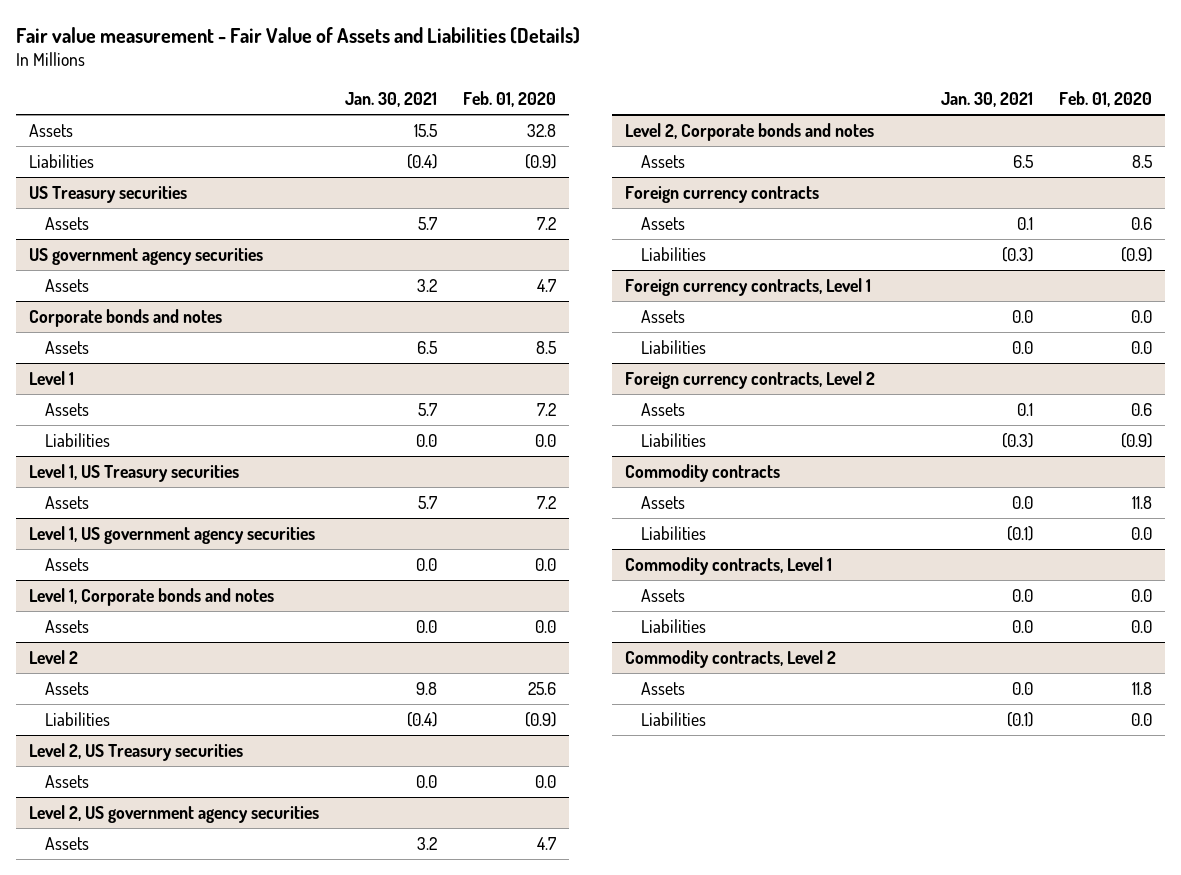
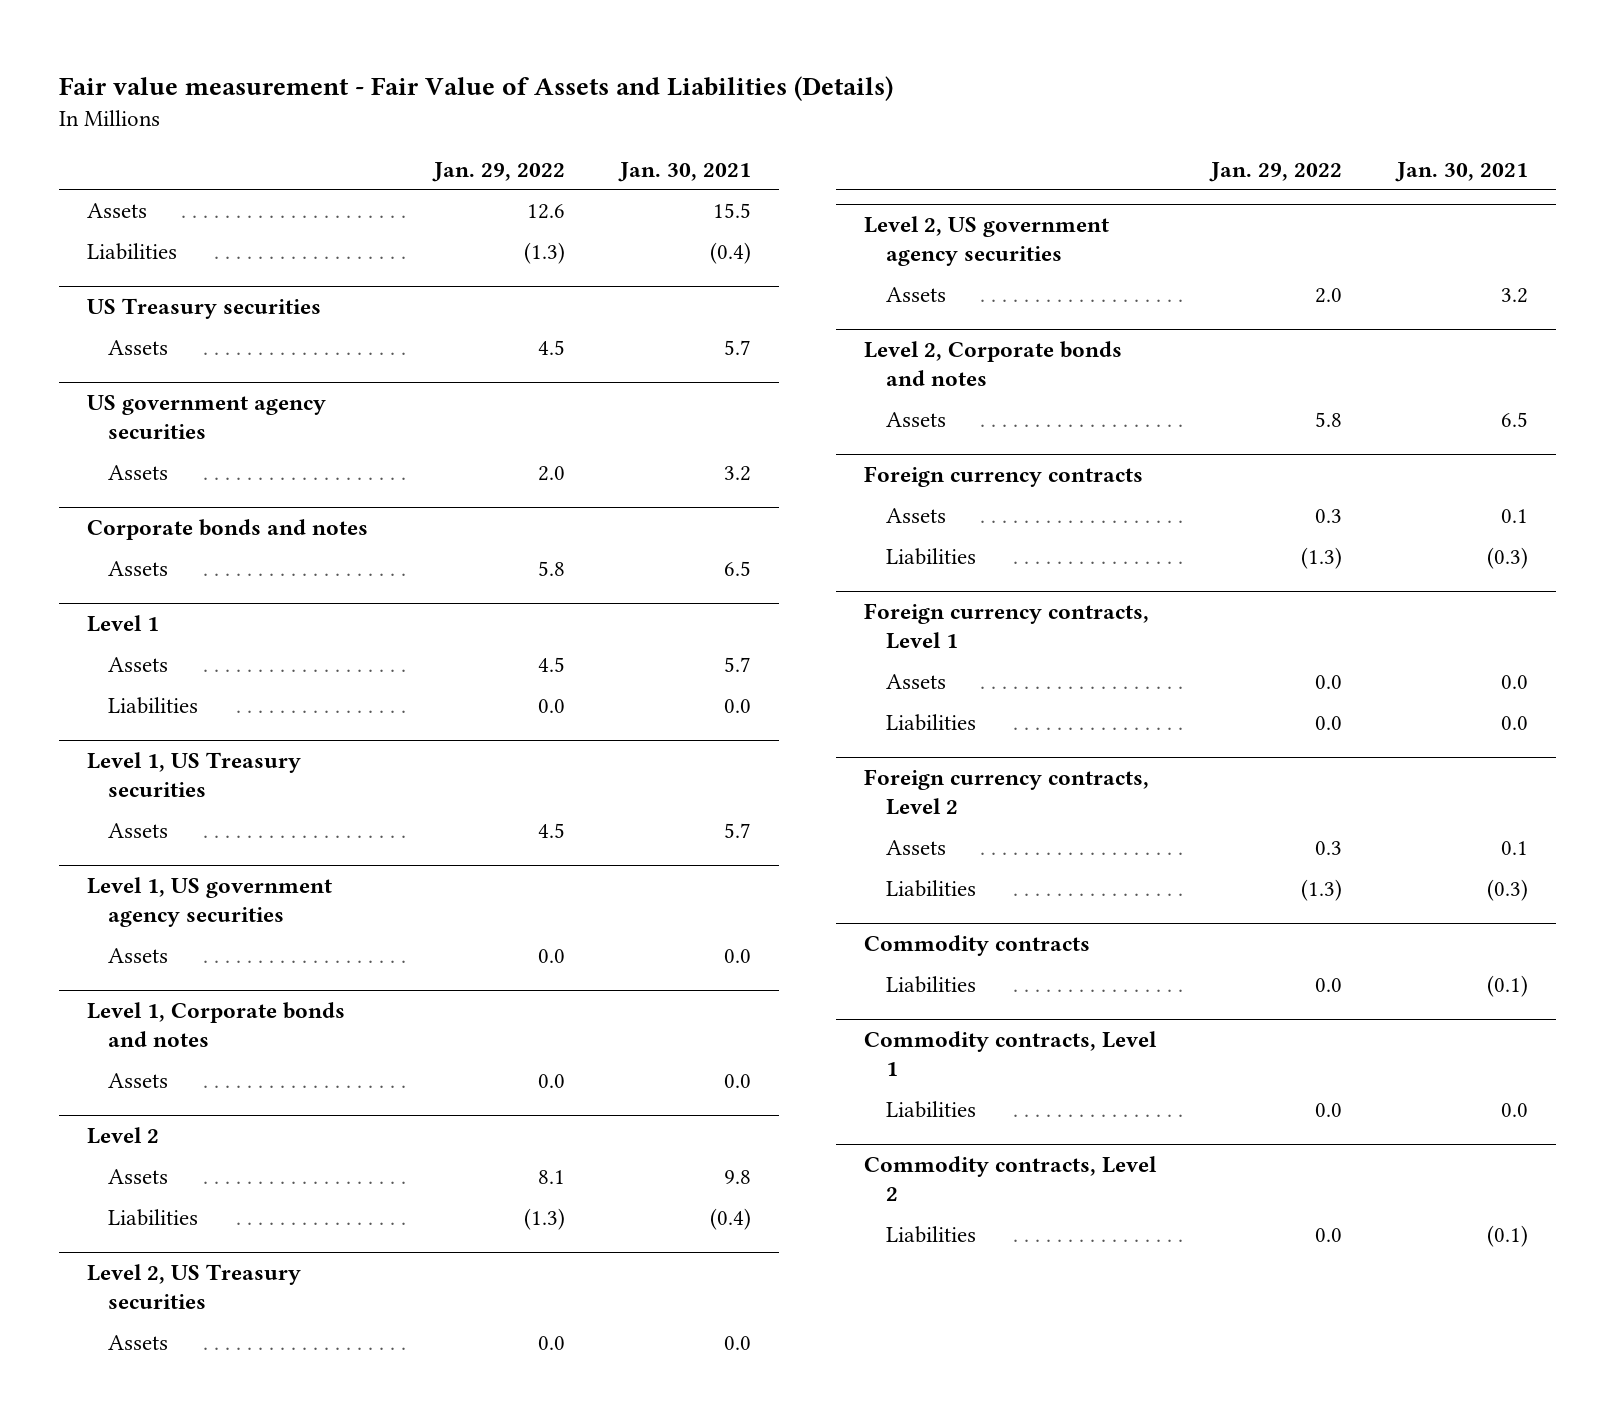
- | Jan. 30, 2021 | Feb. 01, 2020
+ | Jan. 29, 2022 | Jan. 30, 2021
@ Commodity contracts
- Assets | 0.0 | 11.8
@ Commodity contracts, Level 1
- Assets | 0.0 | 0.0
@ Commodity contracts, Level 2
- Assets | 0.0 | 11.8

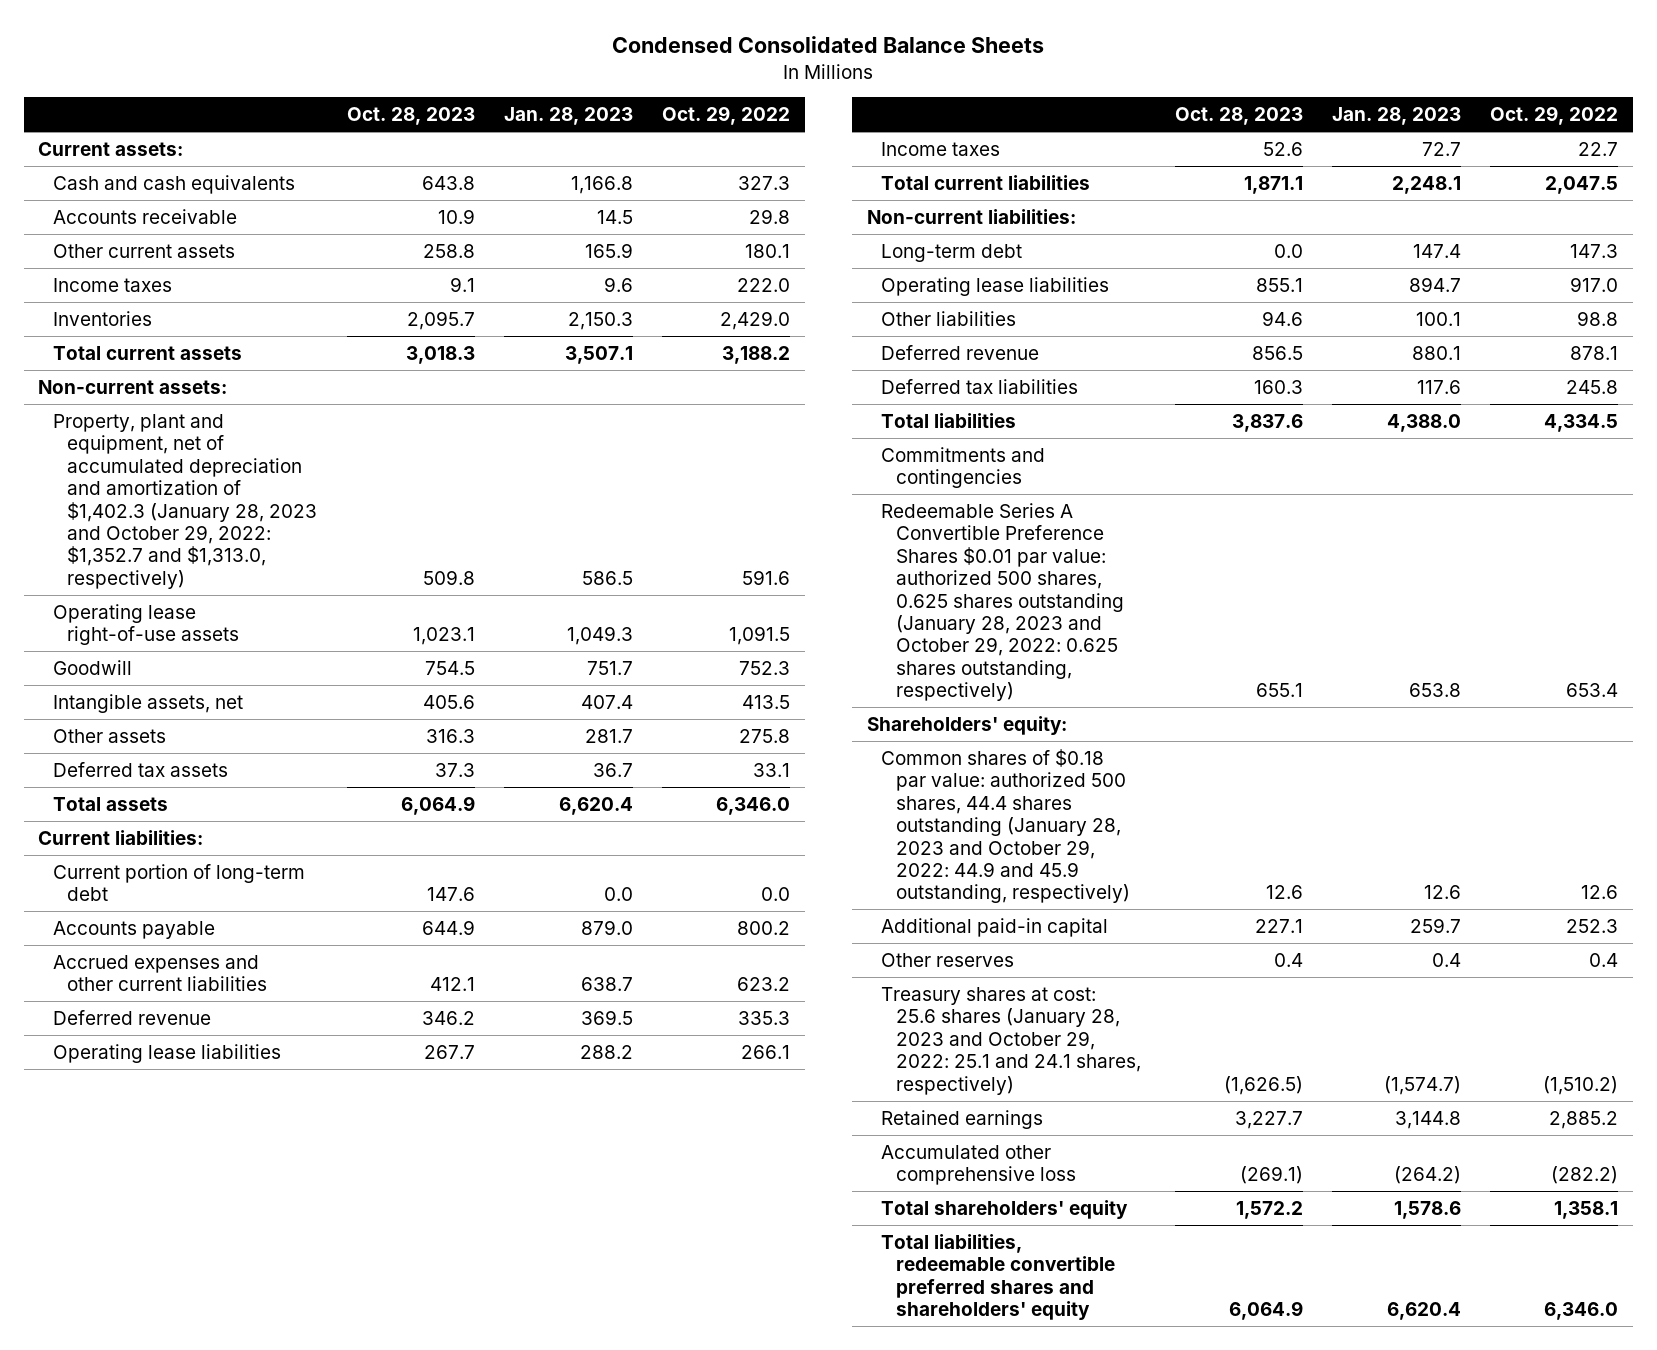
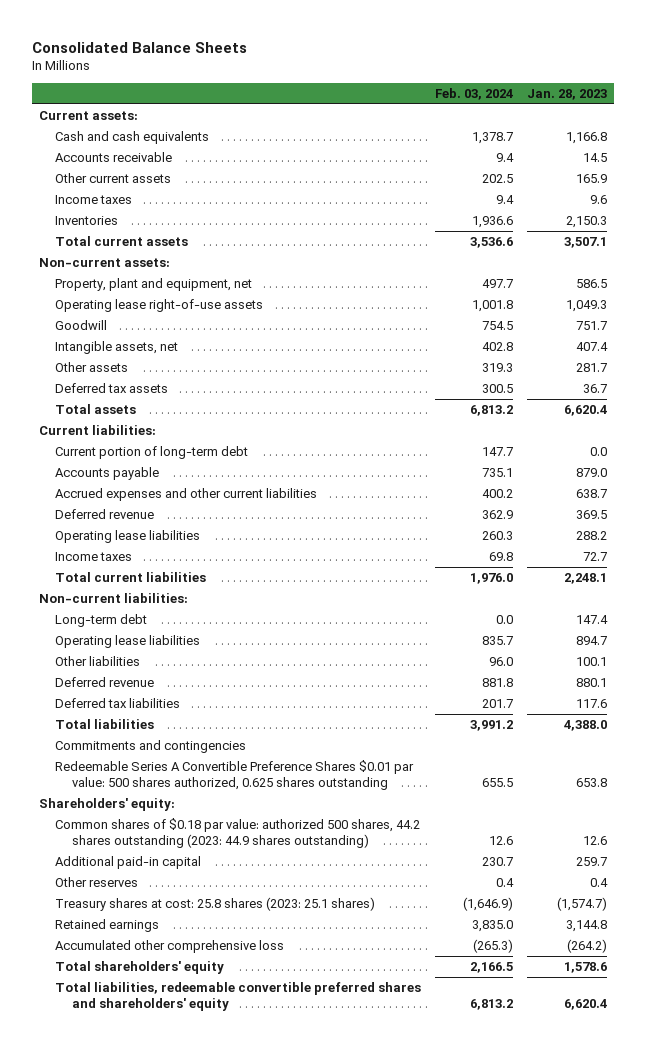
- Condensed Consolidated Balance Sheets
+ Consolidated Balance Sheets
- | Oct. 28, 2023 | Jan. 28, 2023 | Oct. 29, 2022
+ | Feb. 03, 2024 | Jan. 28, 2023
- Property, plant and equipment, net of accumulated depreciation and amortization of $1,402.3 (January 28, 2023 and October 29, 2022: $1,352.7 and $1,313.0, respectively) | 509.8 | 586.5 | 591.6
+ Property, plant and equipment, net | 497.7 | 586.5
- Redeemable Series A Convertible Preference Shares $0.01 par value: authorized 500 shares, 0.625 shares outstanding (January 28, 2023 and October 29, 2022: 0.625 shares outstanding, respectively) | 655.1 | 653.8 | 653.4
+ Redeemable Series A Convertible Preference Shares $0.01 par value: 500 shares authorized, 0.625 shares outstanding | 655.5 | 653.8
- Common shares of $0.18 par value: authorized 500 shares, 44.4 shares outstanding (January 28, 2023 and October 29, 2022: 44.9 and 45.9 outstanding, respectively) | 12.6 | 12.6 | 12.6
+ Common shares of $0.18 par value: authorized 500 shares, 44.2 shares outstanding (2023: 44.9 shares outstanding) | 12.6 | 12.6
- Treasury shares at cost: 25.6 shares (January 28, 2023 and October 29, 2022: 25.1 and 24.1 shares, respectively) | (1,626.5) | (1,574.7) | (1,510.2)
+ Treasury shares at cost: 25.8 shares (2023: 25.1 shares) | (1,646.9) | (1,574.7)

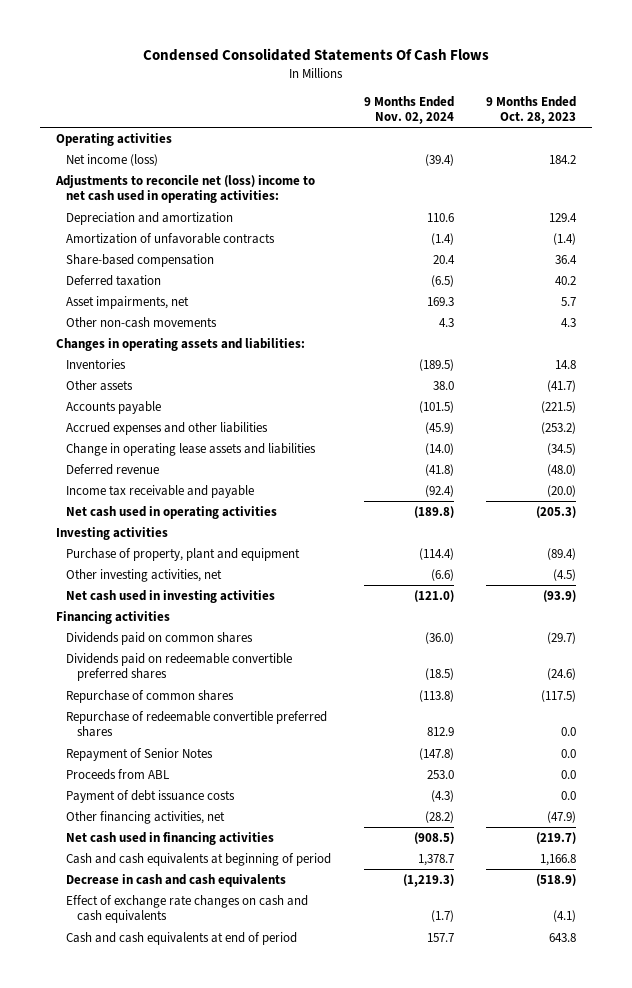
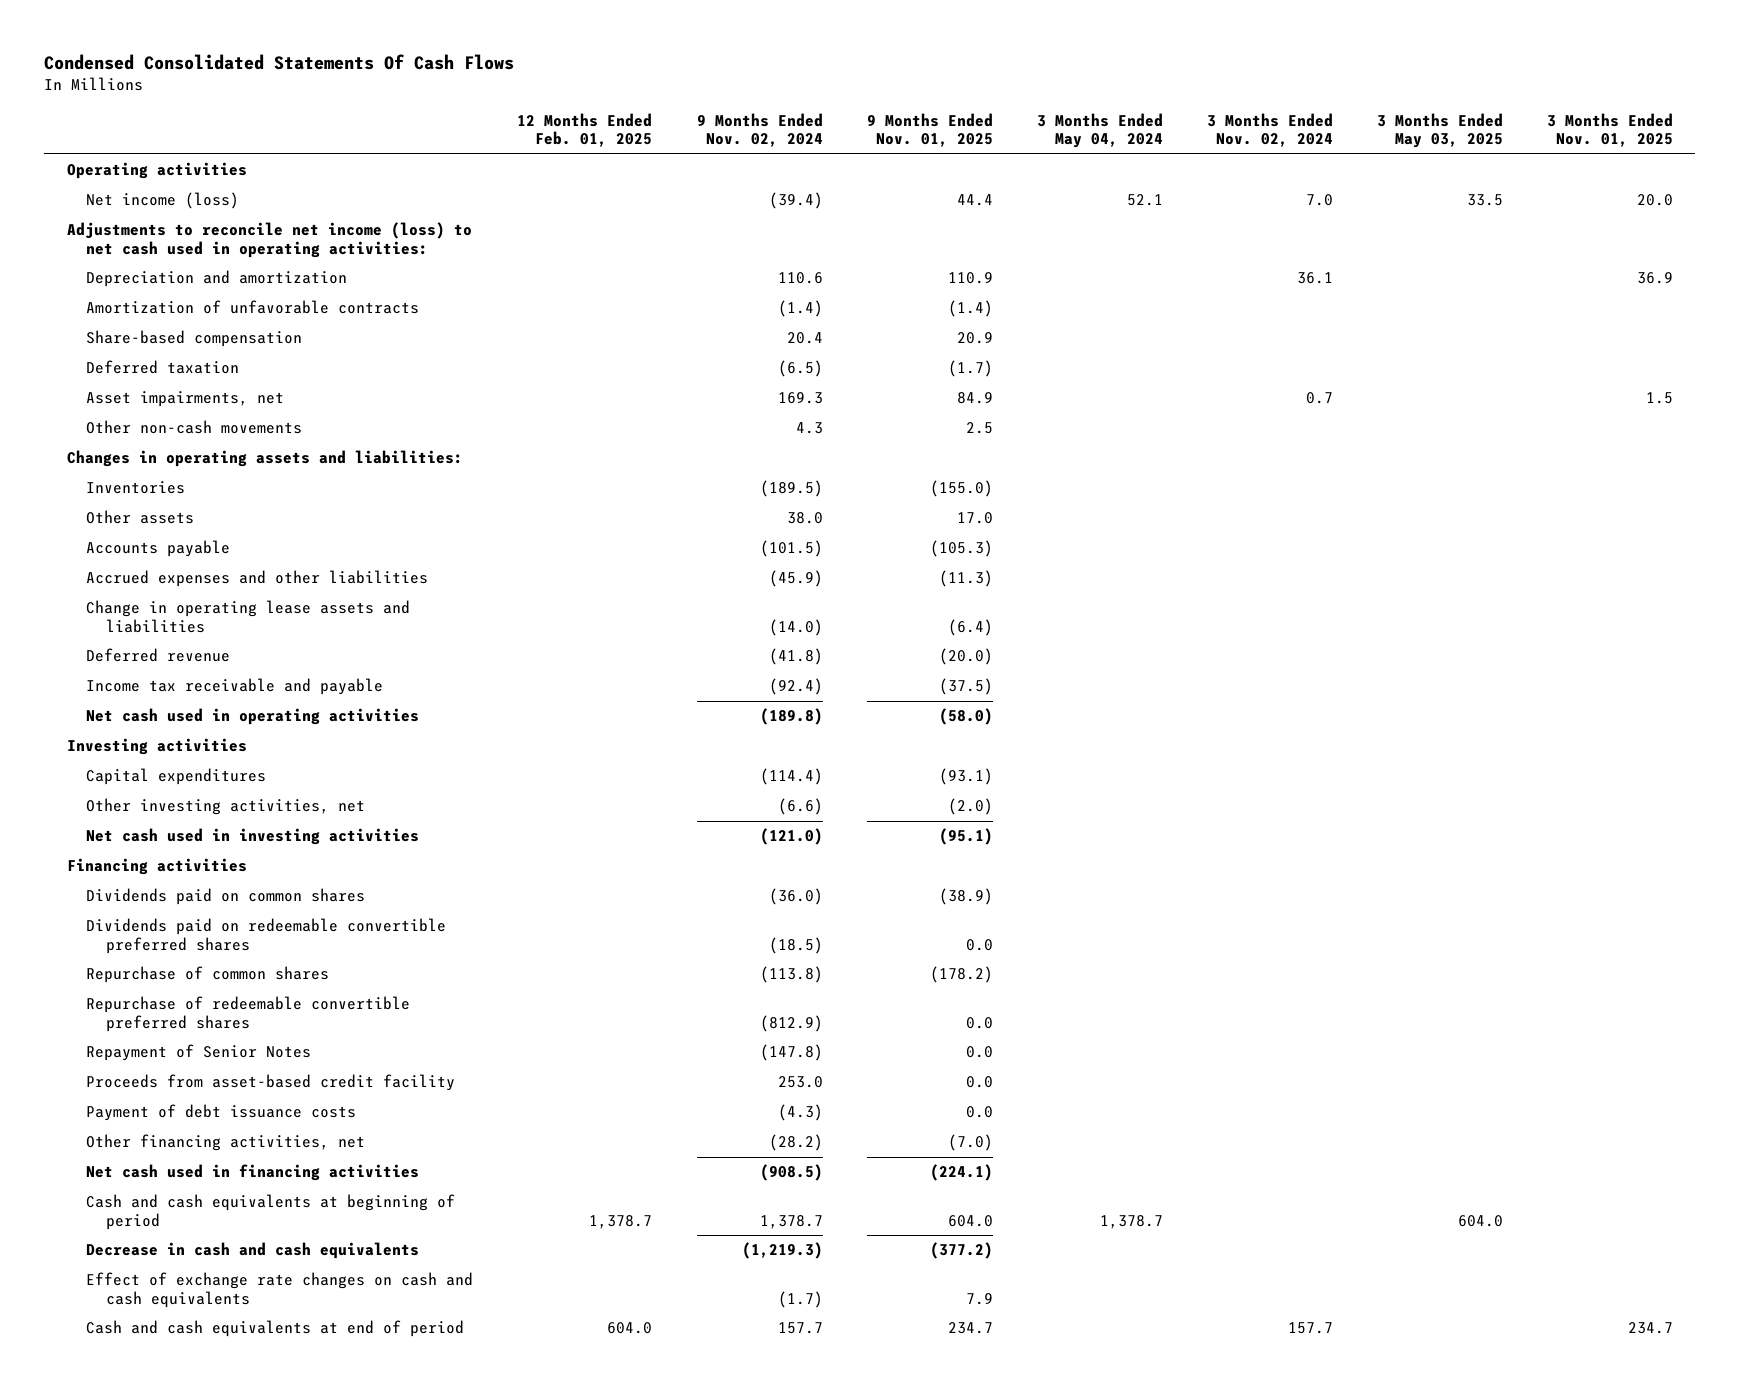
- | 9 Months Ended Nov. 02, 2024 | 9 Months Ended Oct. 28, 2023
+ | 12 Months Ended Feb. 01, 2025 | 9 Months Ended Nov. 02, 2024 | 9 Months Ended Nov. 01, 2025 | 3 Months Ended May 04, 2024 | 3 Months Ended Nov. 02, 2024 | 3 Months Ended May 03, 2025 | 3 Months Ended Nov. 01, 2025
- Adjustments to reconcile net (loss) income to net cash used in operating activities:
+ Adjustments to reconcile net income (loss) to net cash used in operating activities:
- Purchase of property, plant and equipment | (114.4) | (89.4)
+ Capital expenditures | | (114.4) | (93.1) | | | |
- Repurchase of redeemable convertible preferred shares | 812.9 | 0.0
+ Repurchase of redeemable convertible preferred shares | | (812.9) | 0.0 | | | |
- Proceeds from ABL | 253.0 | 0.0
+ Proceeds from asset-based credit facility | | 253.0 | 0.0 | | | |

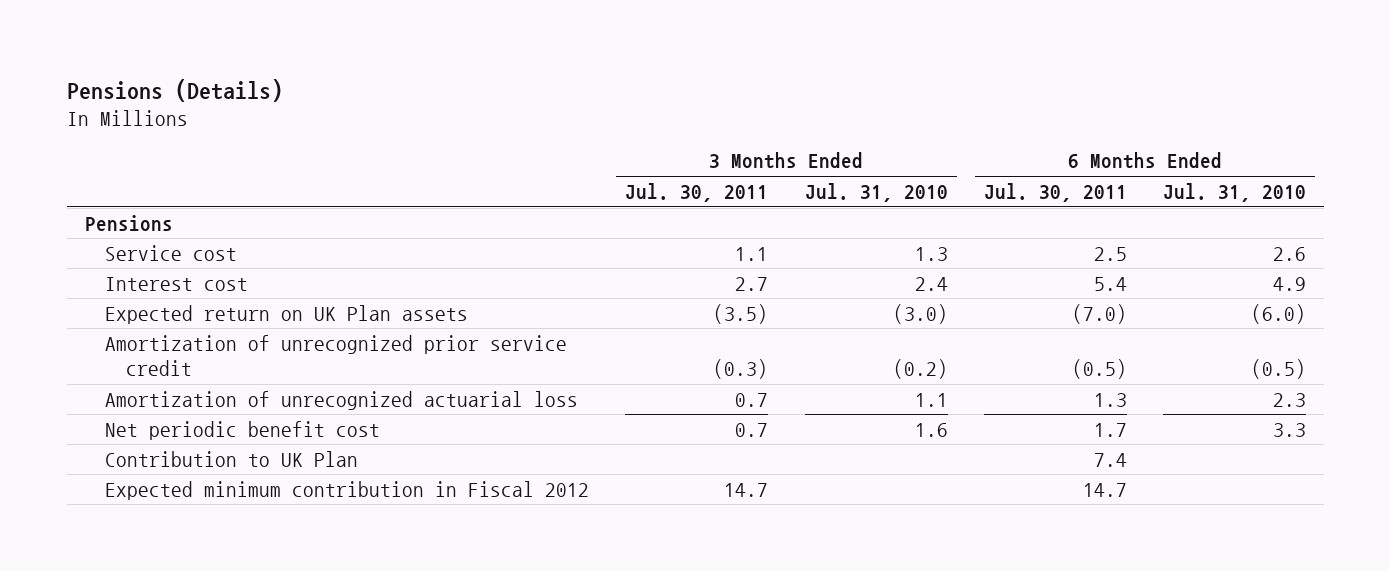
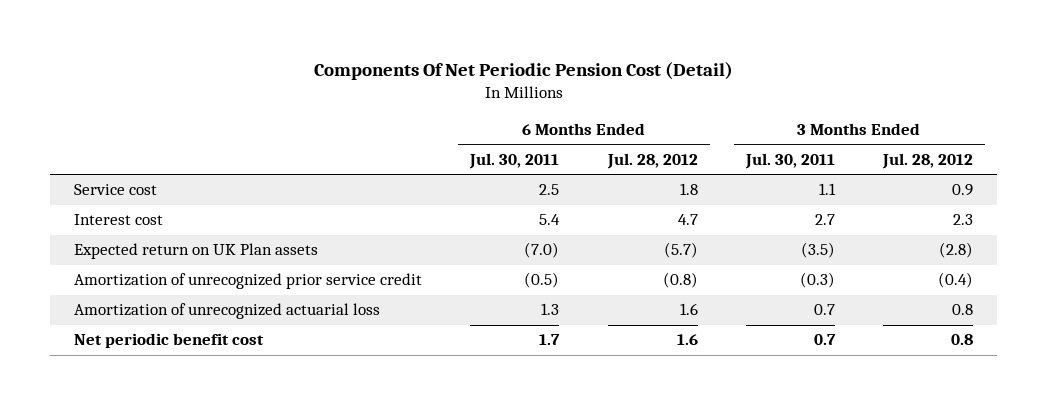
- Pensions (Details)
+ Components Of Net Periodic Pension Cost (Detail)
- | 3 Months Ended Jul. 30, 2011 | 3 Months Ended Jul. 31, 2010 | 6 Months Ended Jul. 30, 2011 | 6 Months Ended Jul. 31, 2010
+ | 6 Months Ended Jul. 30, 2011 | 6 Months Ended Jul. 28, 2012 | 3 Months Ended Jul. 30, 2011 | 3 Months Ended Jul. 28, 2012
- Pensions
- Contribution to UK Plan | | | 7.4 |
- Expected minimum contribution in Fiscal 2012 | 14.7 | | 14.7 |

